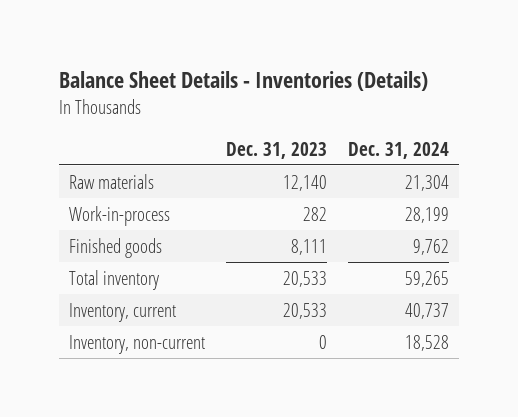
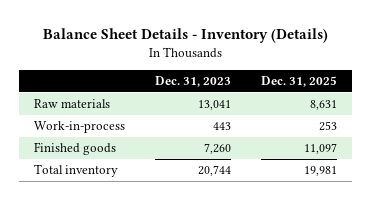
- Balance Sheet Details - Inventories (Details)
+ Balance Sheet Details - Inventory (Details)
- | Dec. 31, 2023 | Dec. 31, 2024
+ | Dec. 31, 2023 | Dec. 31, 2025
- Raw materials | 12,140 | 21,304
- Work-in-process | 282 | 28,199
- Finished goods | 8,111 | 9,762
- Total inventory | 20,533 | 59,265
- Inventory, current | 20,533 | 40,737
- Inventory, non-current | 0 | 18,528
+ Raw materials | 13,041 | 8,631
+ Work-in-process | 443 | 253
+ Finished goods | 7,260 | 11,097
+ Total inventory | 20,744 | 19,981

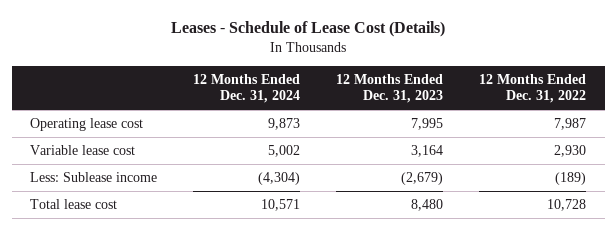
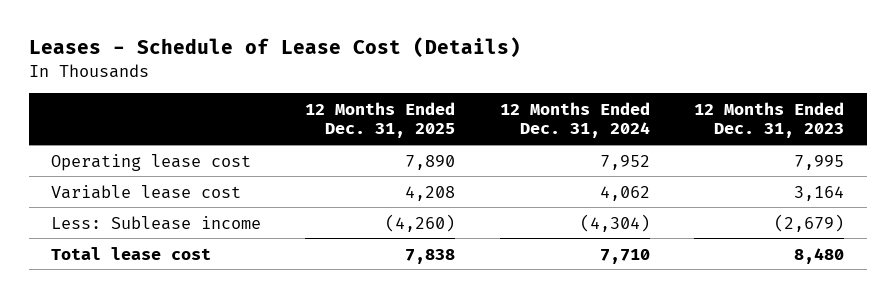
- | 12 Months Ended Dec. 31, 2024 | 12 Months Ended Dec. 31, 2023 | 12 Months Ended Dec. 31, 2022
+ | 12 Months Ended Dec. 31, 2025 | 12 Months Ended Dec. 31, 2024 | 12 Months Ended Dec. 31, 2023
- Operating lease cost | 9,873 | 7,995 | 7,987
- Variable lease cost | 5,002 | 3,164 | 2,930
+ Operating lease cost | 7,890 | 7,952 | 7,995
+ Variable lease cost | 4,208 | 4,062 | 3,164
- Total lease cost | 10,571 | 8,480 | 10,728
+ Total lease cost | 7,838 | 7,710 | 8,480

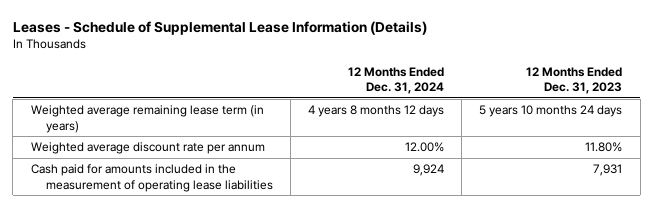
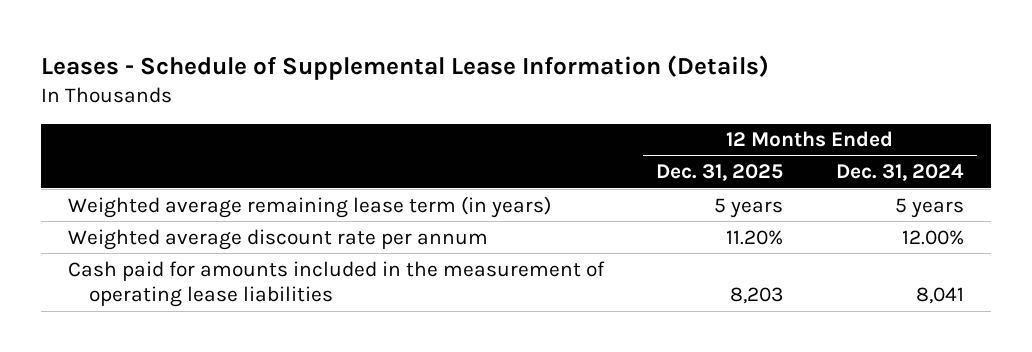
- | 12 Months Ended Dec. 31, 2024 | 12 Months Ended Dec. 31, 2023
+ | 12 Months Ended Dec. 31, 2025 | 12 Months Ended Dec. 31, 2024
- Weighted average remaining lease term (in years) | 4 years 8 months 12 days | 5 years 10 months 24 days
+ Weighted average remaining lease term (in years) | 5 years | 5 years
- Cash paid for amounts included in the measurement of operating lease liabilities | 9,924 | 7,931
+ Cash paid for amounts included in the measurement of operating lease liabilities | 8,203 | 8,041

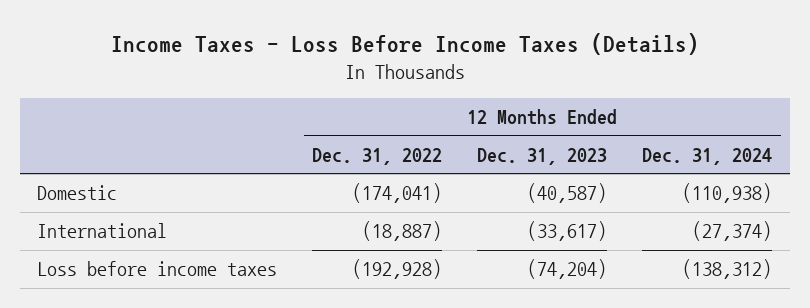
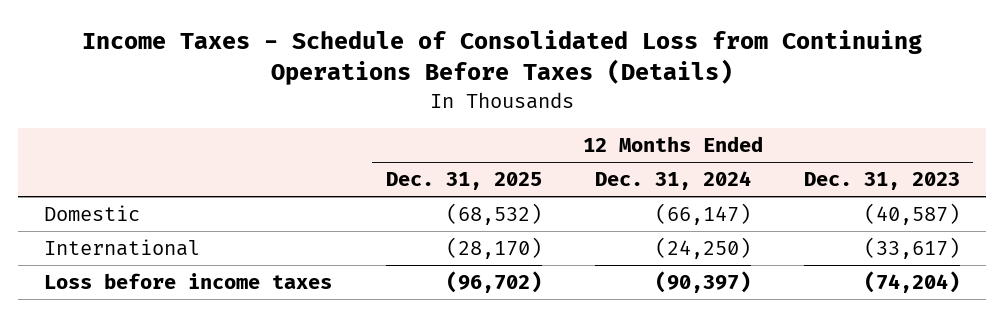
- Income Taxes - Loss Before Income Taxes (Details)
+ Income Taxes - Schedule of Consolidated Loss from Continuing Operations Before Taxes (Details)
- | 12 Months Ended Dec. 31, 2022 | 12 Months Ended Dec. 31, 2023 | 12 Months Ended Dec. 31, 2024
+ | 12 Months Ended Dec. 31, 2025 | 12 Months Ended Dec. 31, 2024 | 12 Months Ended Dec. 31, 2023
- Domestic | (174,041) | (40,587) | (110,938)
- International | (18,887) | (33,617) | (27,374)
- Loss before income taxes | (192,928) | (74,204) | (138,312)
+ Domestic | (68,532) | (66,147) | (40,587)
+ International | (28,170) | (24,250) | (33,617)
+ Loss before income taxes | (96,702) | (90,397) | (74,204)

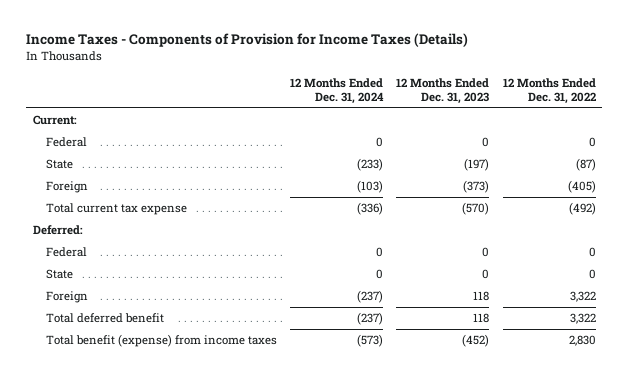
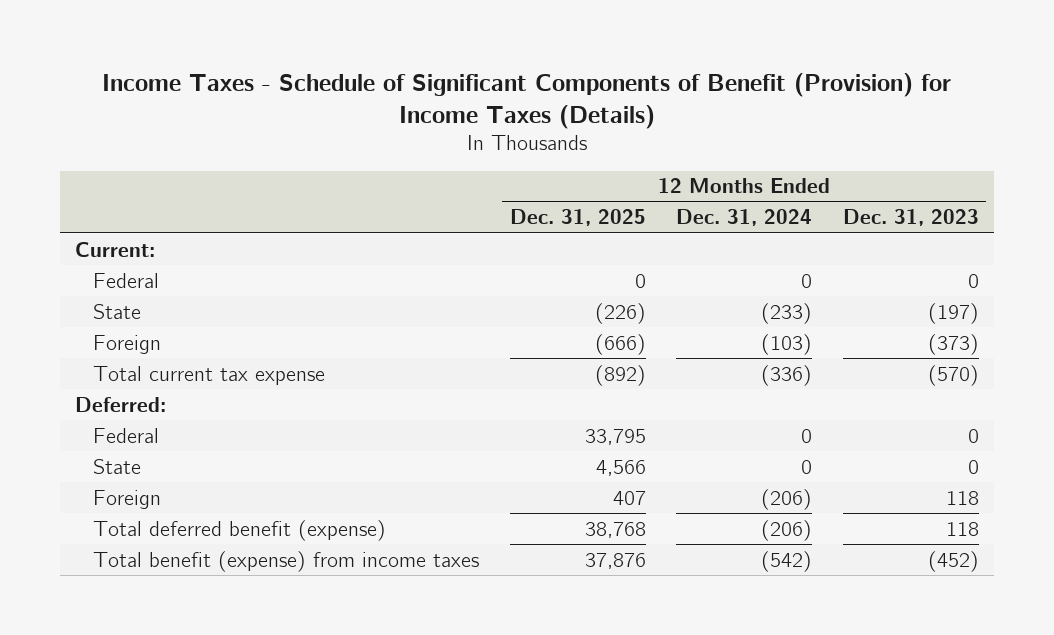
- Income Taxes - Components of Provision for Income Taxes (Details)
+ Income Taxes - Schedule of Significant Components of Benefit (Provision) for Income Taxes (Details)
- | 12 Months Ended Dec. 31, 2024 | 12 Months Ended Dec. 31, 2023 | 12 Months Ended Dec. 31, 2022
+ | 12 Months Ended Dec. 31, 2025 | 12 Months Ended Dec. 31, 2024 | 12 Months Ended Dec. 31, 2023
- Foreign | (237) | 118 | 3,322
- Total deferred benefit | (237) | 118 | 3,322
- Total benefit (expense) from income taxes | (573) | (452) | 2,830
+ Foreign | 407 | (206) | 118
+ Total deferred benefit (expense) | 38,768 | (206) | 118
+ Total benefit (expense) from income taxes | 37,876 | (542) | (452)

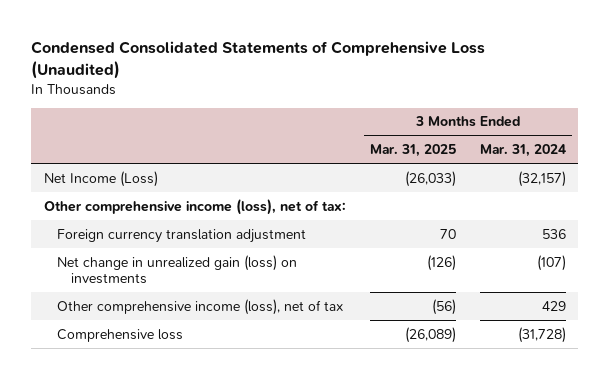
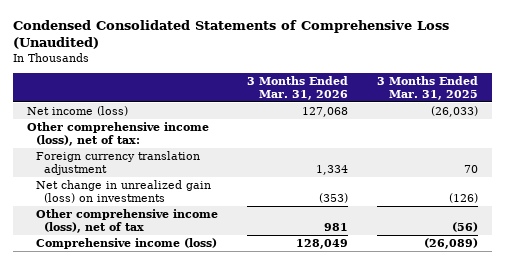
- | 3 Months Ended Mar. 31, 2025 | 3 Months Ended Mar. 31, 2024
+ | 3 Months Ended Mar. 31, 2026 | 3 Months Ended Mar. 31, 2025
- Net Income (Loss) | (26,033) | (32,157)
+ Net income (loss) | 127,068 | (26,033)
- Comprehensive loss | (26,089) | (31,728)
+ Comprehensive income (loss) | 128,049 | (26,089)

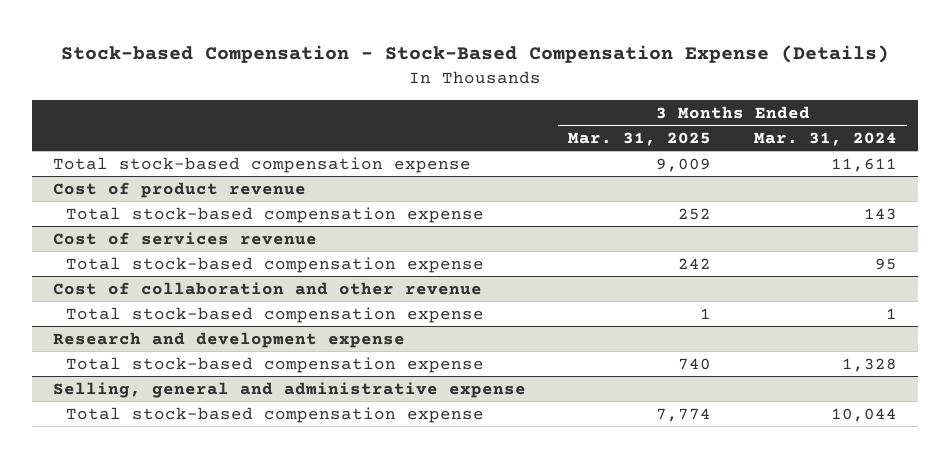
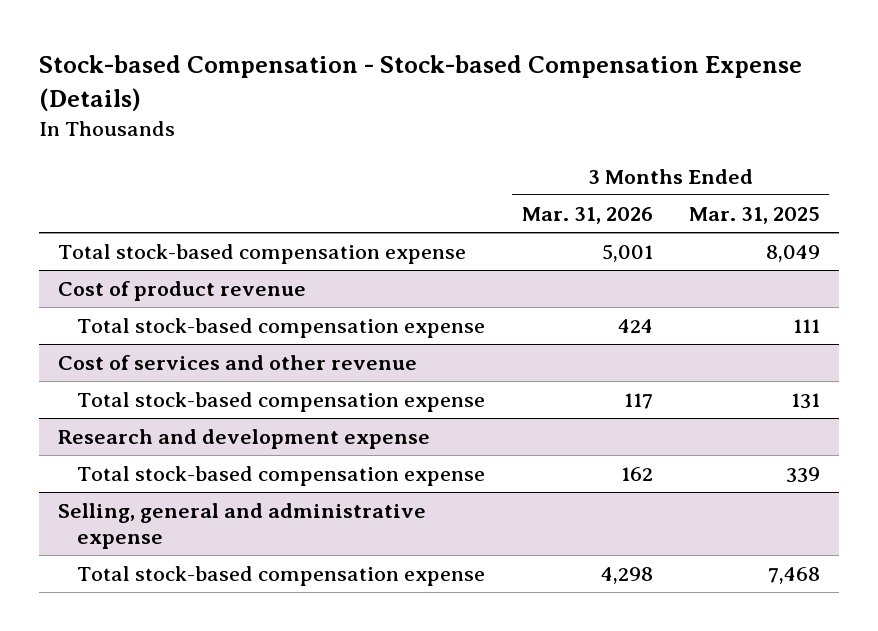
- Stock-based Compensation - Stock-Based Compensation Expense (Details)
+ Stock-based Compensation - Stock-based Compensation Expense (Details)
- | 3 Months Ended Mar. 31, 2025 | 3 Months Ended Mar. 31, 2024
+ | 3 Months Ended Mar. 31, 2026 | 3 Months Ended Mar. 31, 2025
- Total stock-based compensation expense | 9,009 | 11,611
+ Total stock-based compensation expense | 5,001 | 8,049
@ Cost of product revenue
- Total stock-based compensation expense | 252 | 143
- Cost of services revenue
- Total stock-based compensation expense | 242 | 95
- Cost of collaboration and other revenue
- Total stock-based compensation expense | 1 | 1
@ Cost of product revenue
+ Total stock-based compensation expense | 424 | 111
+ Cost of services and other revenue
+ Total stock-based compensation expense | 117 | 131
@ Research and development expense
- Total stock-based compensation expense | 740 | 1,328
+ Total stock-based compensation expense | 162 | 339
@ Selling, general and administrative expense
- Total stock-based compensation expense | 7,774 | 10,044
+ Total stock-based compensation expense | 4,298 | 7,468

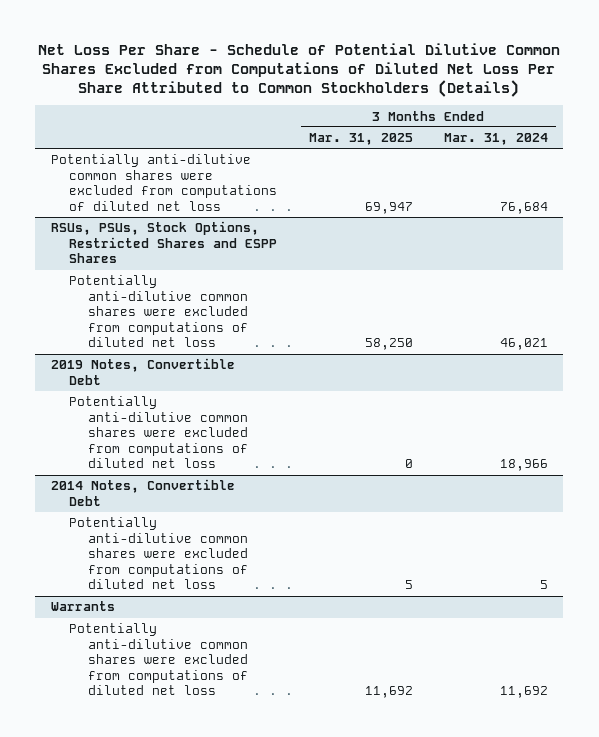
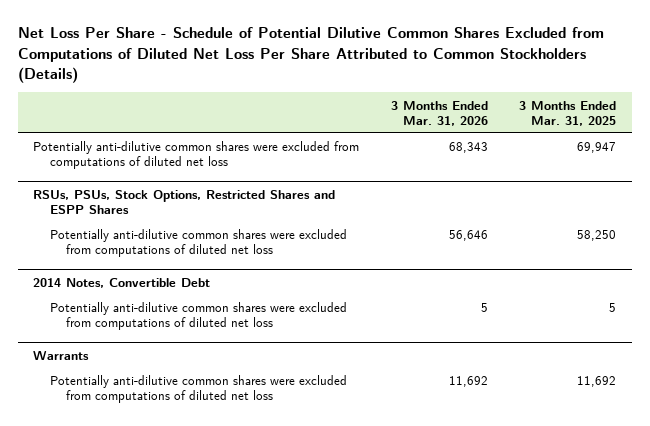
- | 3 Months Ended Mar. 31, 2025 | 3 Months Ended Mar. 31, 2024
+ | 3 Months Ended Mar. 31, 2026 | 3 Months Ended Mar. 31, 2025
- 2019 Notes, Convertible Debt
- Potentially anti-dilutive common shares were excluded from computations of diluted net loss | 0 | 18,966

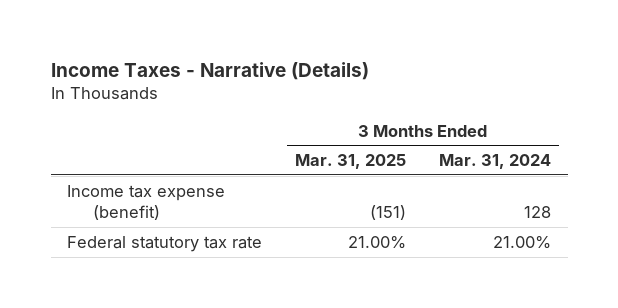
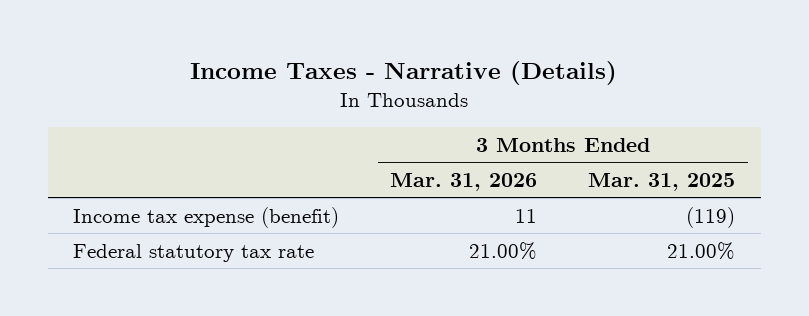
- | 3 Months Ended Mar. 31, 2025 | 3 Months Ended Mar. 31, 2024
+ | 3 Months Ended Mar. 31, 2026 | 3 Months Ended Mar. 31, 2025
- Income tax expense (benefit) | (151) | 128
+ Income tax expense (benefit) | 11 | (119)

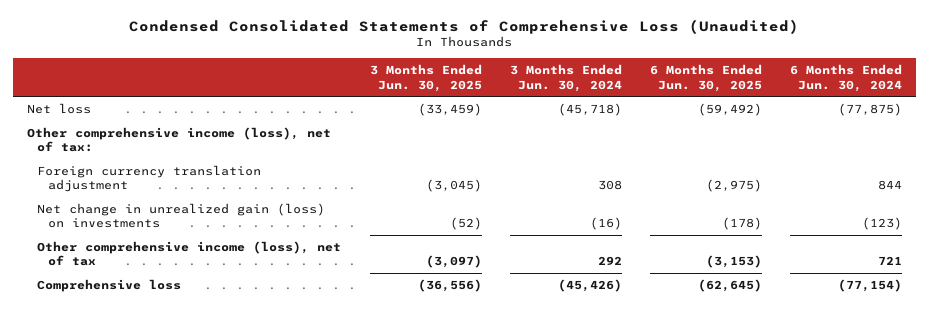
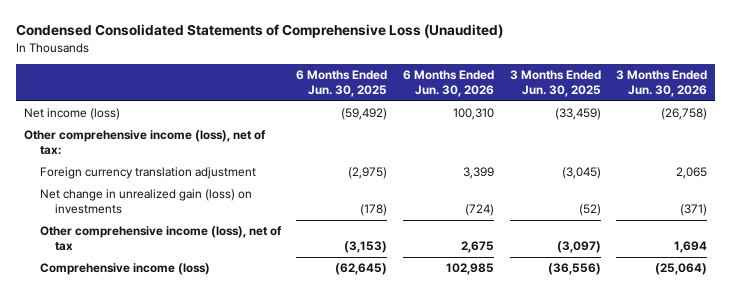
- | 3 Months Ended Jun. 30, 2025 | 3 Months Ended Jun. 30, 2024 | 6 Months Ended Jun. 30, 2025 | 6 Months Ended Jun. 30, 2024
+ | 6 Months Ended Jun. 30, 2025 | 6 Months Ended Jun. 30, 2026 | 3 Months Ended Jun. 30, 2025 | 3 Months Ended Jun. 30, 2026
- Net loss | (33,459) | (45,718) | (59,492) | (77,875)
+ Net income (loss) | (59,492) | 100,310 | (33,459) | (26,758)
- Comprehensive loss | (36,556) | (45,426) | (62,645) | (77,154)
+ Comprehensive income (loss) | (62,645) | 102,985 | (36,556) | (25,064)

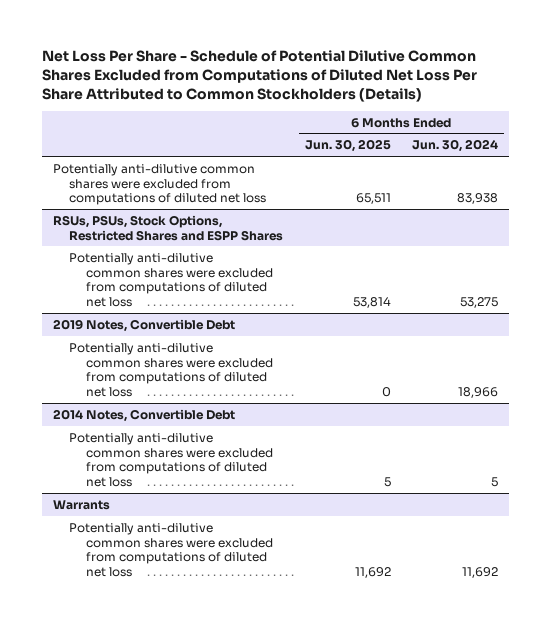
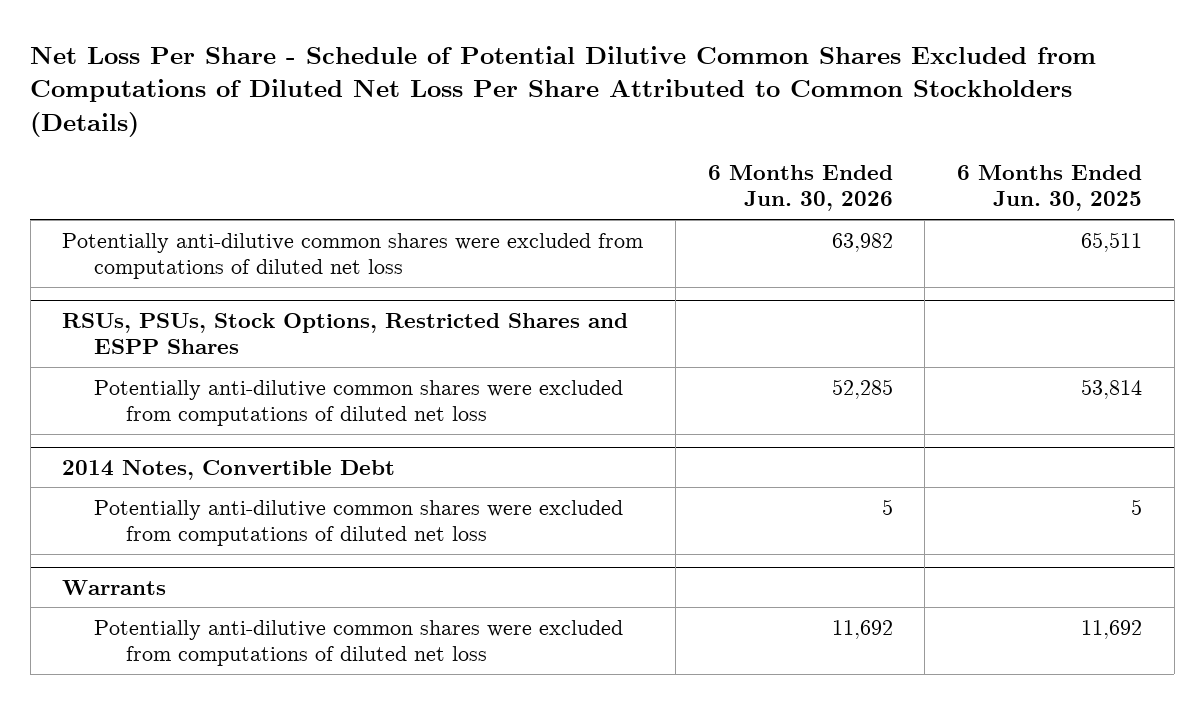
- | 6 Months Ended Jun. 30, 2025 | 6 Months Ended Jun. 30, 2024
+ | 6 Months Ended Jun. 30, 2026 | 6 Months Ended Jun. 30, 2025
- 2019 Notes, Convertible Debt
- Potentially anti-dilutive common shares were excluded from computations of diluted net loss | 0 | 18,966

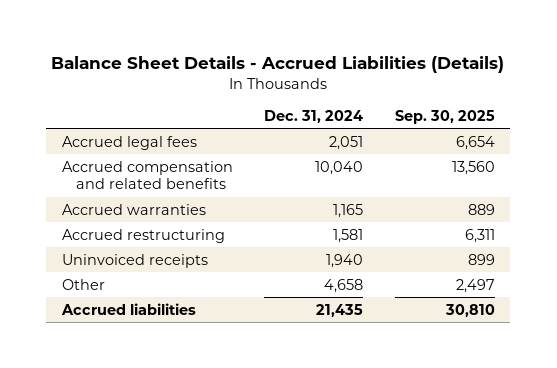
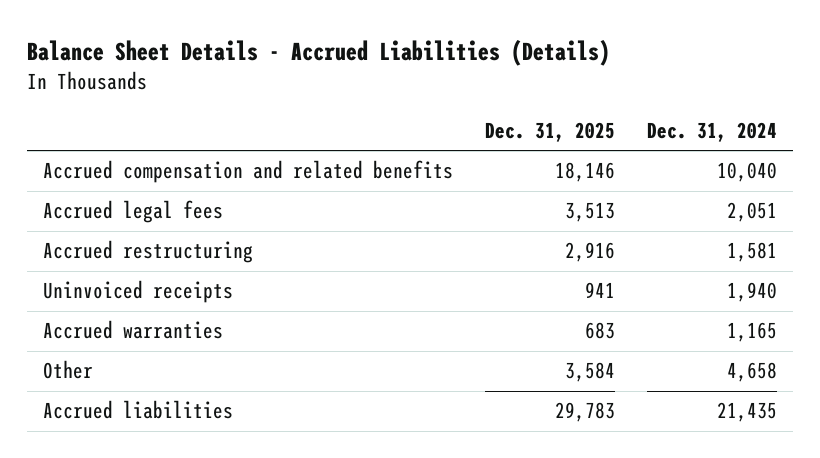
- | Dec. 31, 2024 | Sep. 30, 2025
+ | Dec. 31, 2025 | Dec. 31, 2024
moved down: Accrued legal fees | 3,513 | 2,051
moved down: Accrued warranties | 683 | 1,165

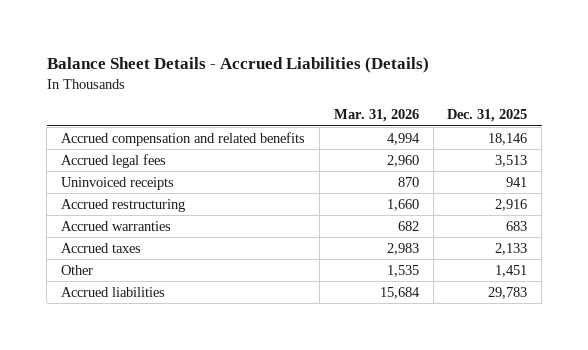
- | Dec. 31, 2025 | Dec. 31, 2024
+ | Mar. 31, 2026 | Dec. 31, 2025
moved down: Accrued restructuring | 1,660 | 2,916
- Other | 3,584 | 4,658
+ Accrued taxes | 2,983 | 2,133
+ Other | 1,535 | 1,451

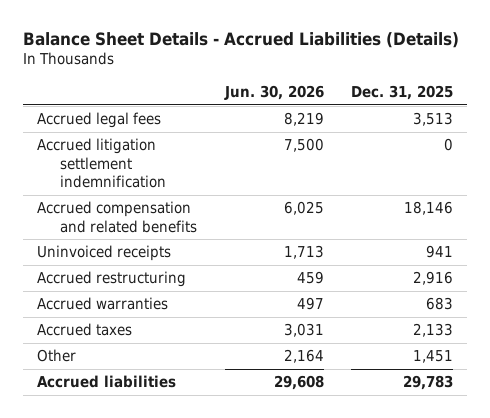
- | Mar. 31, 2026 | Dec. 31, 2025
+ | Jun. 30, 2026 | Dec. 31, 2025
+ Accrued litigation settlement indemnification | 7,500 | 0
moved down: Accrued compensation and related benefits | 6,025 | 18,146

